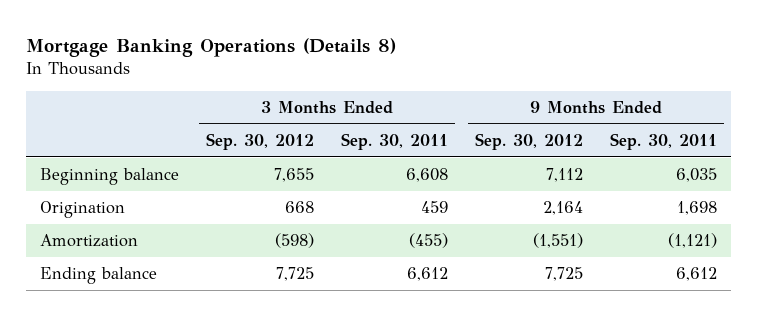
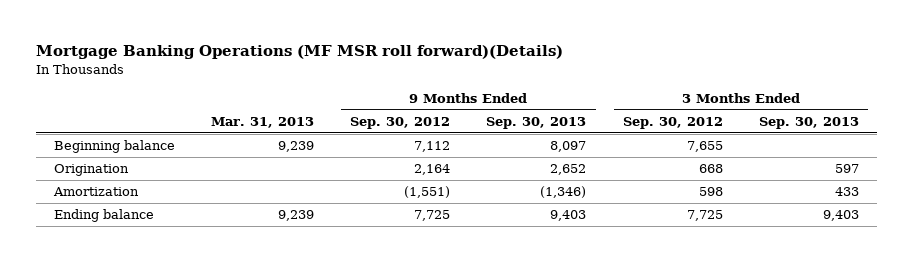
- Mortgage Banking Operations (Details 8)
+ Mortgage Banking Operations (MF MSR roll forward)(Details)
- | 3 Months Ended Sep. 30, 2012 | 3 Months Ended Sep. 30, 2011 | 9 Months Ended Sep. 30, 2012 | 9 Months Ended Sep. 30, 2011
+ | Mar. 31, 2013 | 9 Months Ended Sep. 30, 2012 | 9 Months Ended Sep. 30, 2013 | 3 Months Ended Sep. 30, 2012 | 3 Months Ended Sep. 30, 2013
- Amortization | (598) | (455) | (1,551) | (1,121)
+ Amortization | | (1,551) | (1,346) | 598 | 433

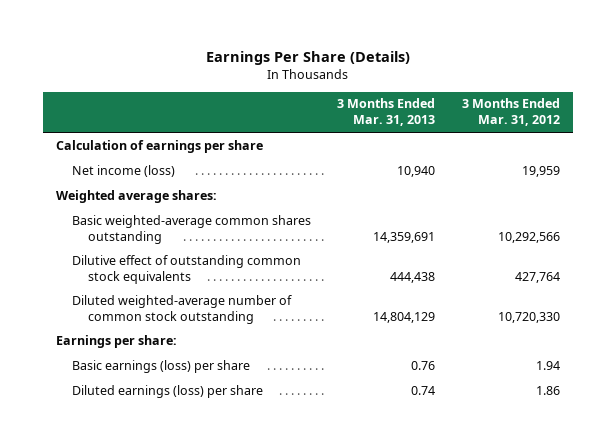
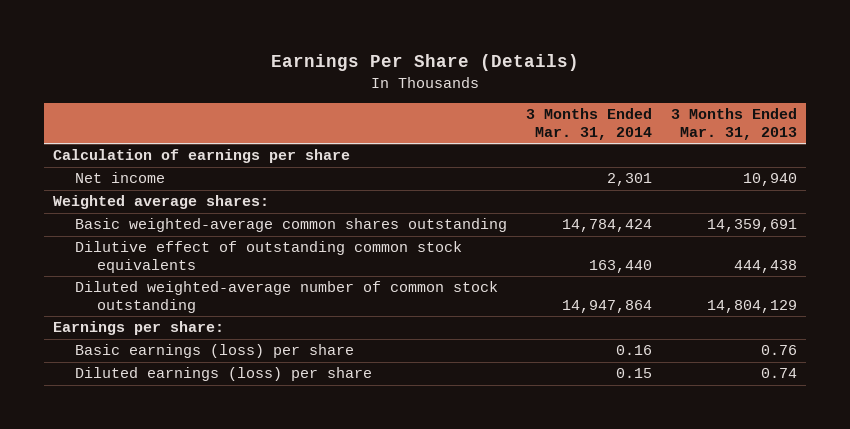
- | 3 Months Ended Mar. 31, 2013 | 3 Months Ended Mar. 31, 2012
+ | 3 Months Ended Mar. 31, 2014 | 3 Months Ended Mar. 31, 2013
- Net income (loss) | 10,940 | 19,959
+ Net income | 2,301 | 10,940

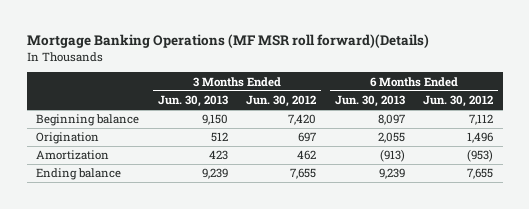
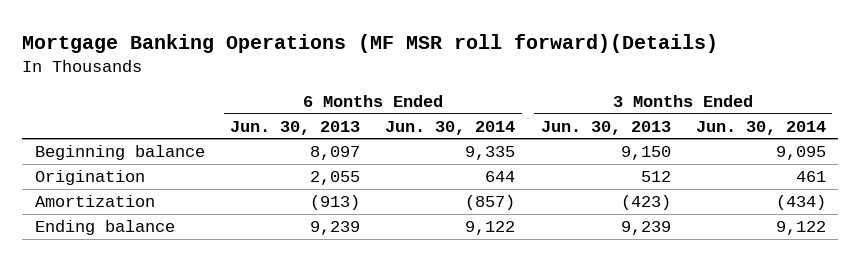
- | 3 Months Ended Jun. 30, 2013 | 3 Months Ended Jun. 30, 2012 | 6 Months Ended Jun. 30, 2013 | 6 Months Ended Jun. 30, 2012
+ | 6 Months Ended Jun. 30, 2013 | 6 Months Ended Jun. 30, 2014 | 3 Months Ended Jun. 30, 2013 | 3 Months Ended Jun. 30, 2014
- Amortization | 423 | 462 | (913) | (953)
+ Amortization | (913) | (857) | (423) | (434)

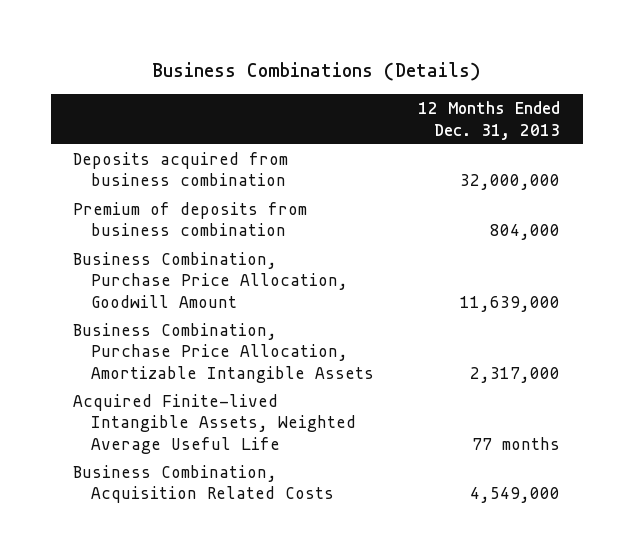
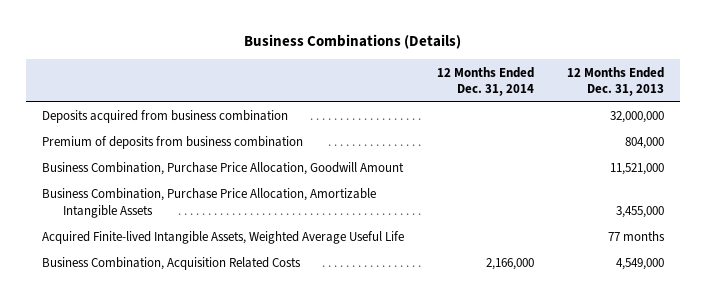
- | 12 Months Ended Dec. 31, 2013
+ | 12 Months Ended Dec. 31, 2014 | 12 Months Ended Dec. 31, 2013
- Business Combination, Purchase Price Allocation, Goodwill Amount | 11,639,000
- Business Combination, Purchase Price Allocation, Amortizable Intangible Assets | 2,317,000
+ Business Combination, Purchase Price Allocation, Goodwill Amount | | 11,521,000
+ Business Combination, Purchase Price Allocation, Amortizable Intangible Assets | | 3,455,000

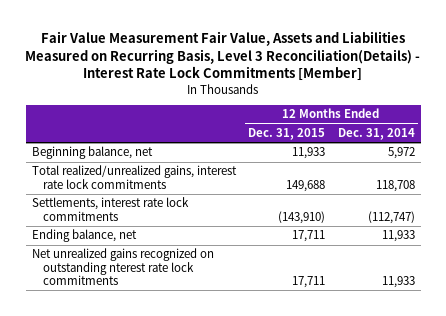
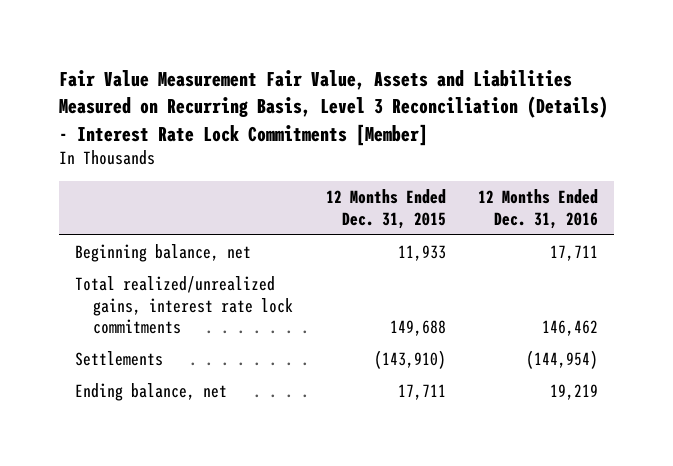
- Fair Value Measurement Fair Value, Assets and Liabilities Measured on Recurring Basis, Level 3 Reconciliation(Details) - Interest Rate Lock Commitments [Member]
+ Fair Value Measurement Fair Value, Assets and Liabilities Measured on Recurring Basis, Level 3 Reconciliation (Details) - Interest Rate Lock Commitments [Member]
- | 12 Months Ended Dec. 31, 2015 | 12 Months Ended Dec. 31, 2014
+ | 12 Months Ended Dec. 31, 2015 | 12 Months Ended Dec. 31, 2016
- Settlements, interest rate lock commitments | (143,910) | (112,747)
+ Settlements | (143,910) | (144,954)
- Net unrealized gains recognized on outstanding nterest rate lock commitments | 17,711 | 11,933

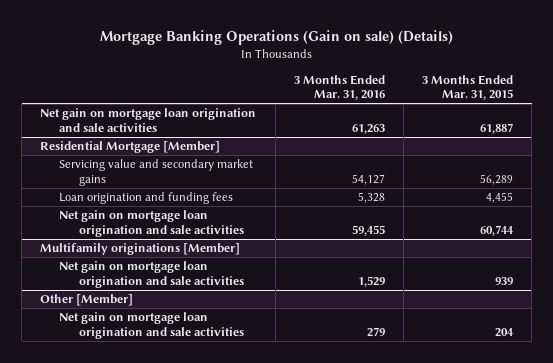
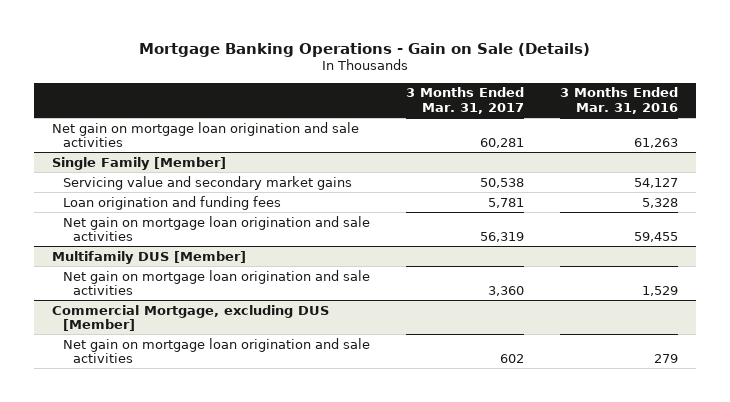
- Mortgage Banking Operations (Gain on sale) (Details)
+ Mortgage Banking Operations - Gain on Sale (Details)
- | 3 Months Ended Mar. 31, 2016 | 3 Months Ended Mar. 31, 2015
+ | 3 Months Ended Mar. 31, 2017 | 3 Months Ended Mar. 31, 2016
- Residential Mortgage [Member]
+ Single Family [Member]
- Multifamily originations [Member]
+ Multifamily DUS [Member]
- Other [Member]
+ Commercial Mortgage, excluding DUS [Member]

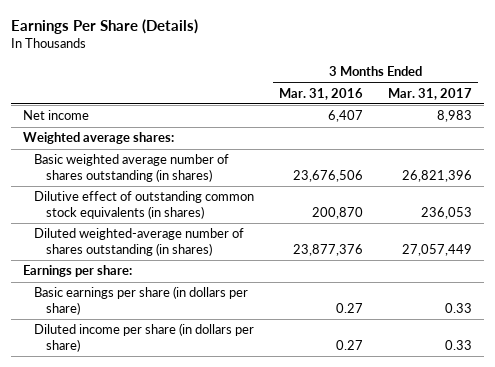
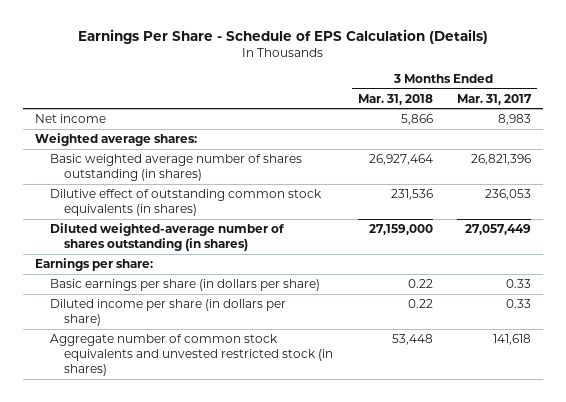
- Earnings Per Share (Details)
+ Earnings Per Share - Schedule of EPS Calculation (Details)
- | 3 Months Ended Mar. 31, 2016 | 3 Months Ended Mar. 31, 2017
+ | 3 Months Ended Mar. 31, 2018 | 3 Months Ended Mar. 31, 2017
+ Aggregate number of common stock equivalents and unvested restricted stock (in shares) | 53,448 | 141,618

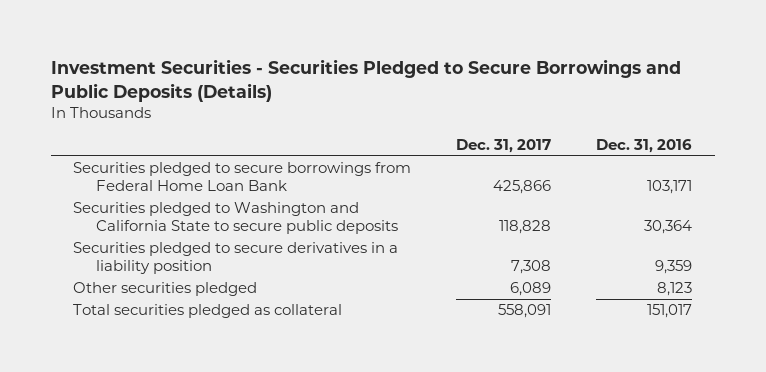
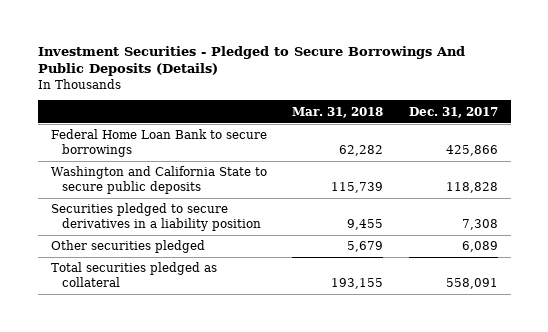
- Investment Securities - Securities Pledged to Secure Borrowings and Public Deposits (Details)
+ Investment Securities - Pledged to Secure Borrowings And Public Deposits (Details)
- | Dec. 31, 2017 | Dec. 31, 2016
+ | Mar. 31, 2018 | Dec. 31, 2017
- Securities pledged to secure borrowings from Federal Home Loan Bank | 425,866 | 103,171
- Securities pledged to Washington and California State to secure public deposits | 118,828 | 30,364
+ Federal Home Loan Bank to secure borrowings | 62,282 | 425,866
+ Washington and California State to secure public deposits | 115,739 | 118,828

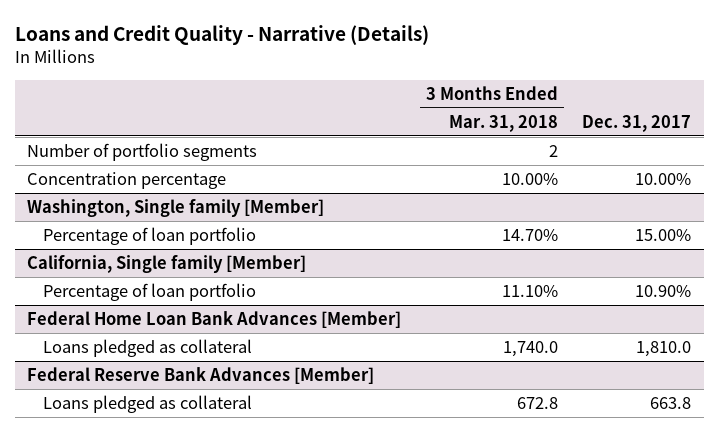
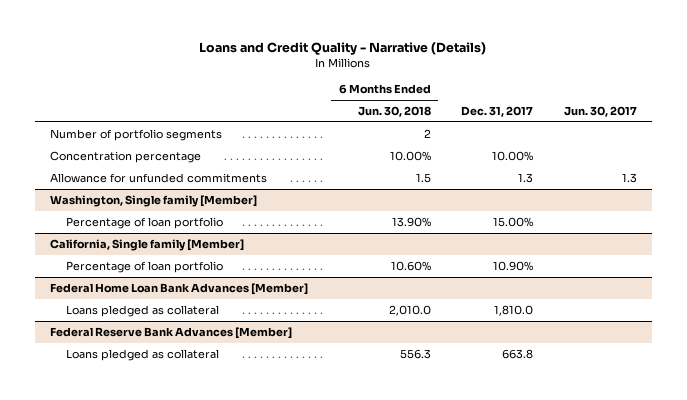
- | 3 Months Ended Mar. 31, 2018 | Dec. 31, 2017
+ | 6 Months Ended Jun. 30, 2018 | Dec. 31, 2017 | Jun. 30, 2017
+ Allowance for unfunded commitments | 1.5 | 1.3 | 1.3

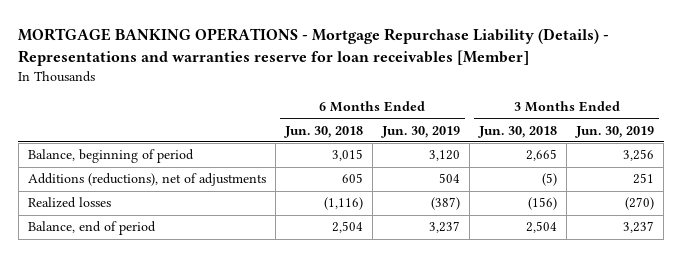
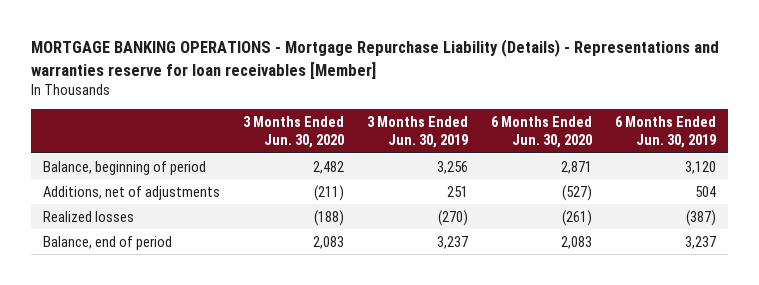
- | 6 Months Ended Jun. 30, 2018 | 6 Months Ended Jun. 30, 2019 | 3 Months Ended Jun. 30, 2018 | 3 Months Ended Jun. 30, 2019
+ | 3 Months Ended Jun. 30, 2020 | 3 Months Ended Jun. 30, 2019 | 6 Months Ended Jun. 30, 2020 | 6 Months Ended Jun. 30, 2019
- Additions (reductions), net of adjustments | 605 | 504 | (5) | 251
+ Additions, net of adjustments | (211) | 251 | (527) | 504

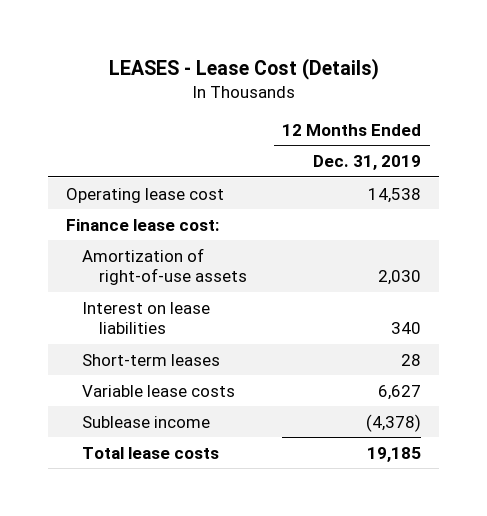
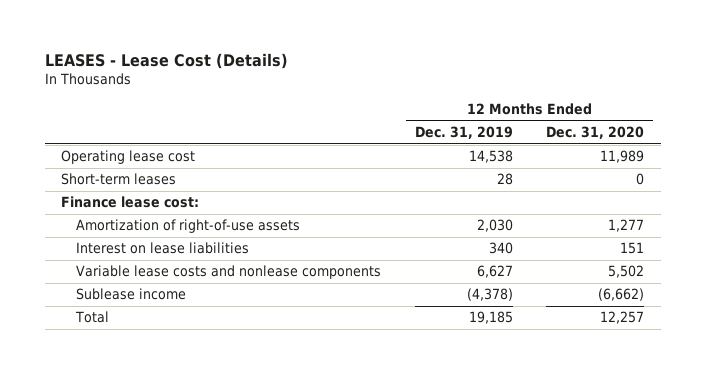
- | 12 Months Ended Dec. 31, 2019
+ | 12 Months Ended Dec. 31, 2019 | 12 Months Ended Dec. 31, 2020
moved up: Short-term leases | 28 | 0
- Variable lease costs | 6,627
+ Variable lease costs and nonlease components | 6,627 | 5,502
- Total lease costs | 19,185
+ Total | 19,185 | 12,257

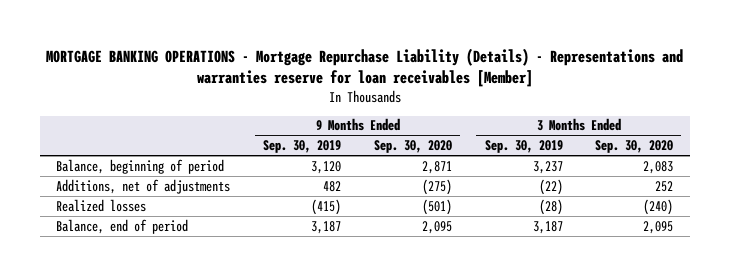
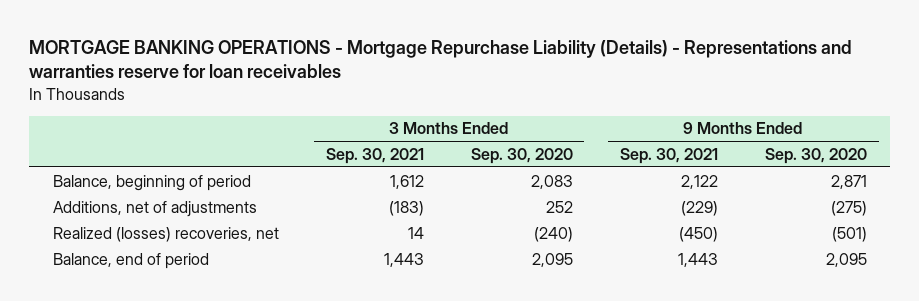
- MORTGAGE BANKING OPERATIONS - Mortgage Repurchase Liability (Details) - Representations and warranties reserve for loan receivables [Member]
+ MORTGAGE BANKING OPERATIONS - Mortgage Repurchase Liability (Details) - Representations and warranties reserve for loan receivables
- | 9 Months Ended Sep. 30, 2019 | 9 Months Ended Sep. 30, 2020 | 3 Months Ended Sep. 30, 2019 | 3 Months Ended Sep. 30, 2020
+ | 3 Months Ended Sep. 30, 2021 | 3 Months Ended Sep. 30, 2020 | 9 Months Ended Sep. 30, 2021 | 9 Months Ended Sep. 30, 2020
- Realized losses | (415) | (501) | (28) | (240)
+ Realized (losses) recoveries, net | 14 | (240) | (450) | (501)

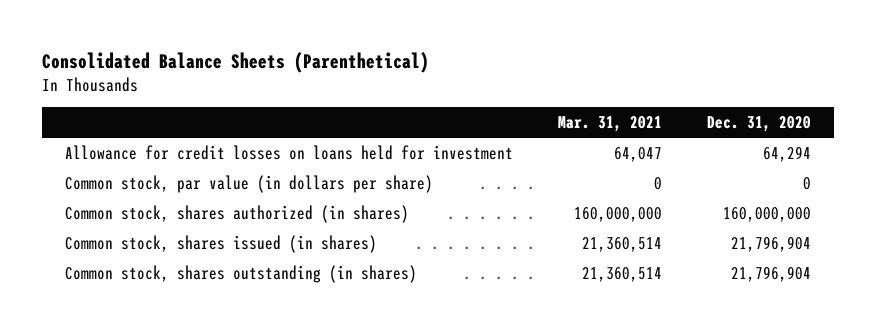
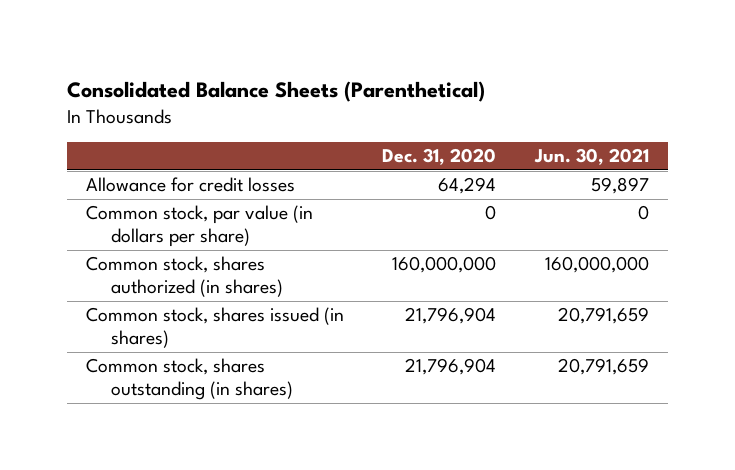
- | Mar. 31, 2021 | Dec. 31, 2020
+ | Dec. 31, 2020 | Jun. 30, 2021
- Allowance for credit losses on loans held for investment | 64,047 | 64,294
+ Allowance for credit losses | 64,294 | 59,897

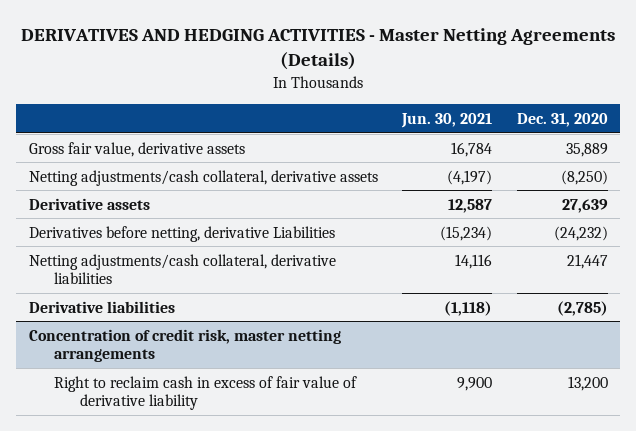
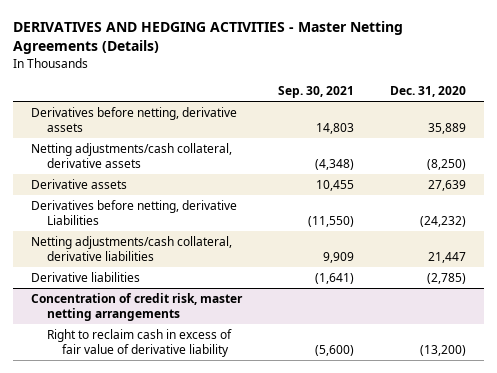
- | Jun. 30, 2021 | Dec. 31, 2020
+ | Sep. 30, 2021 | Dec. 31, 2020
- Gross fair value, derivative assets | 16,784 | 35,889
+ Derivatives before netting, derivative assets | 14,803 | 35,889
@ Concentration of credit risk, master netting arrangements
- Right to reclaim cash in excess of fair value of derivative liability | 9,900 | 13,200
+ Right to reclaim cash in excess of fair value of derivative liability | (5,600) | (13,200)

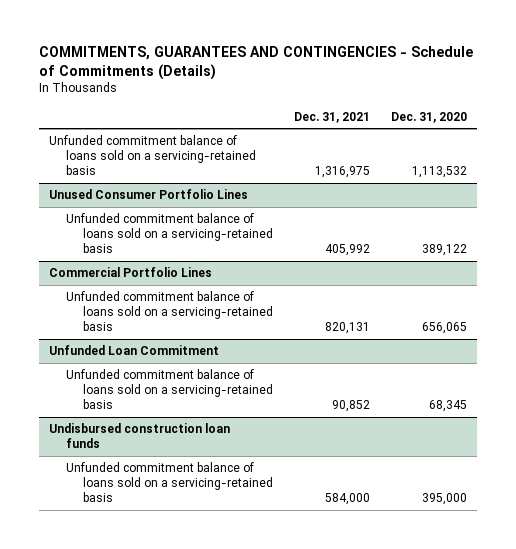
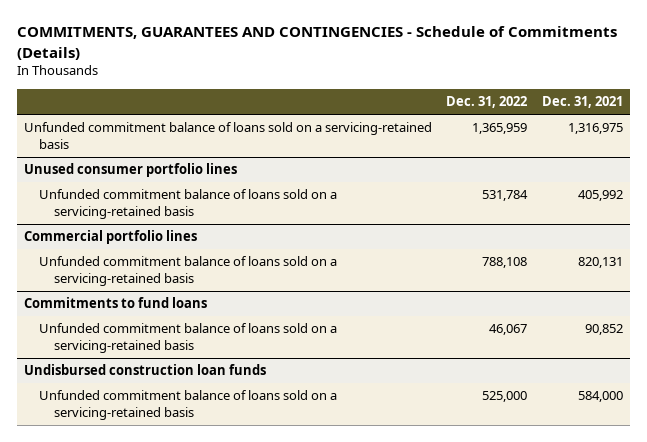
- | Dec. 31, 2021 | Dec. 31, 2020
+ | Dec. 31, 2022 | Dec. 31, 2021
- Unused Consumer Portfolio Lines
+ Unused consumer portfolio lines
- Commercial Portfolio Lines
+ Commercial portfolio lines
- Unfunded Loan Commitment
+ Commitments to fund loans

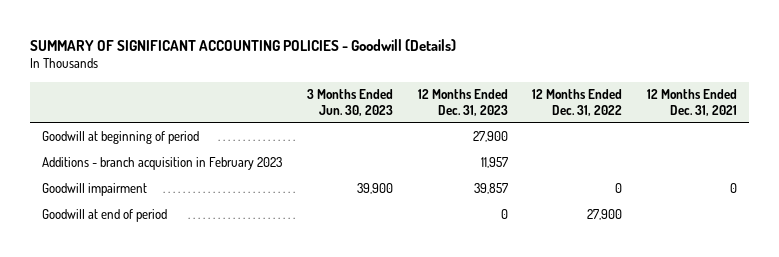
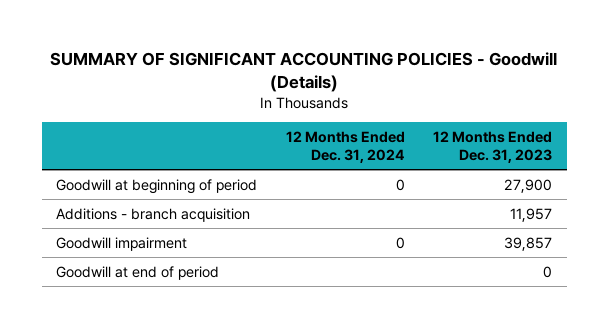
- | 3 Months Ended Jun. 30, 2023 | 12 Months Ended Dec. 31, 2023 | 12 Months Ended Dec. 31, 2022 | 12 Months Ended Dec. 31, 2021
+ | 12 Months Ended Dec. 31, 2024 | 12 Months Ended Dec. 31, 2023
- Additions - branch acquisition in February 2023 | | 11,957 | |
+ Additions - branch acquisition | | 11,957

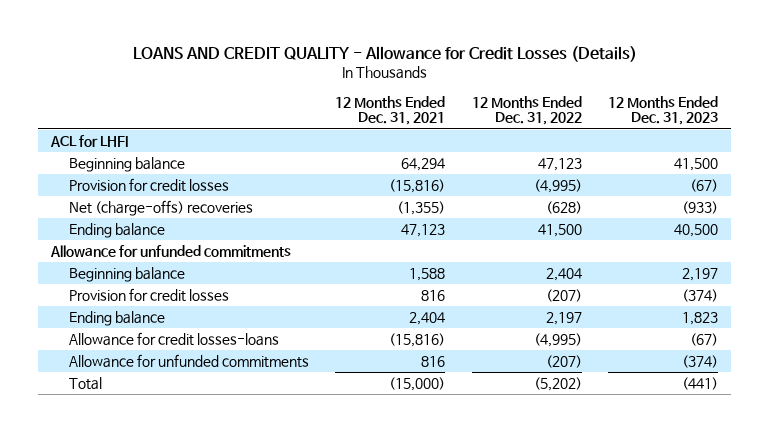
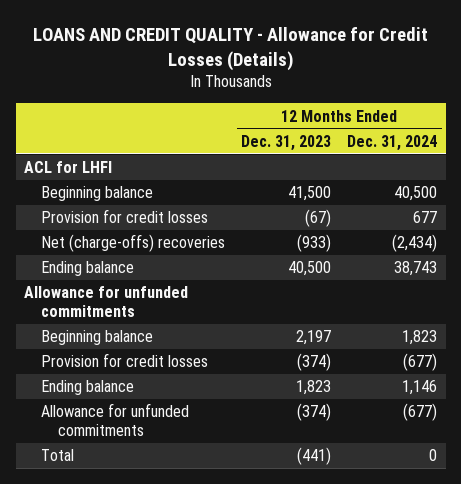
- | 12 Months Ended Dec. 31, 2021 | 12 Months Ended Dec. 31, 2022 | 12 Months Ended Dec. 31, 2023
+ | 12 Months Ended Dec. 31, 2023 | 12 Months Ended Dec. 31, 2024
- Allowance for credit losses-loans | (15,816) | (4,995) | (67)

